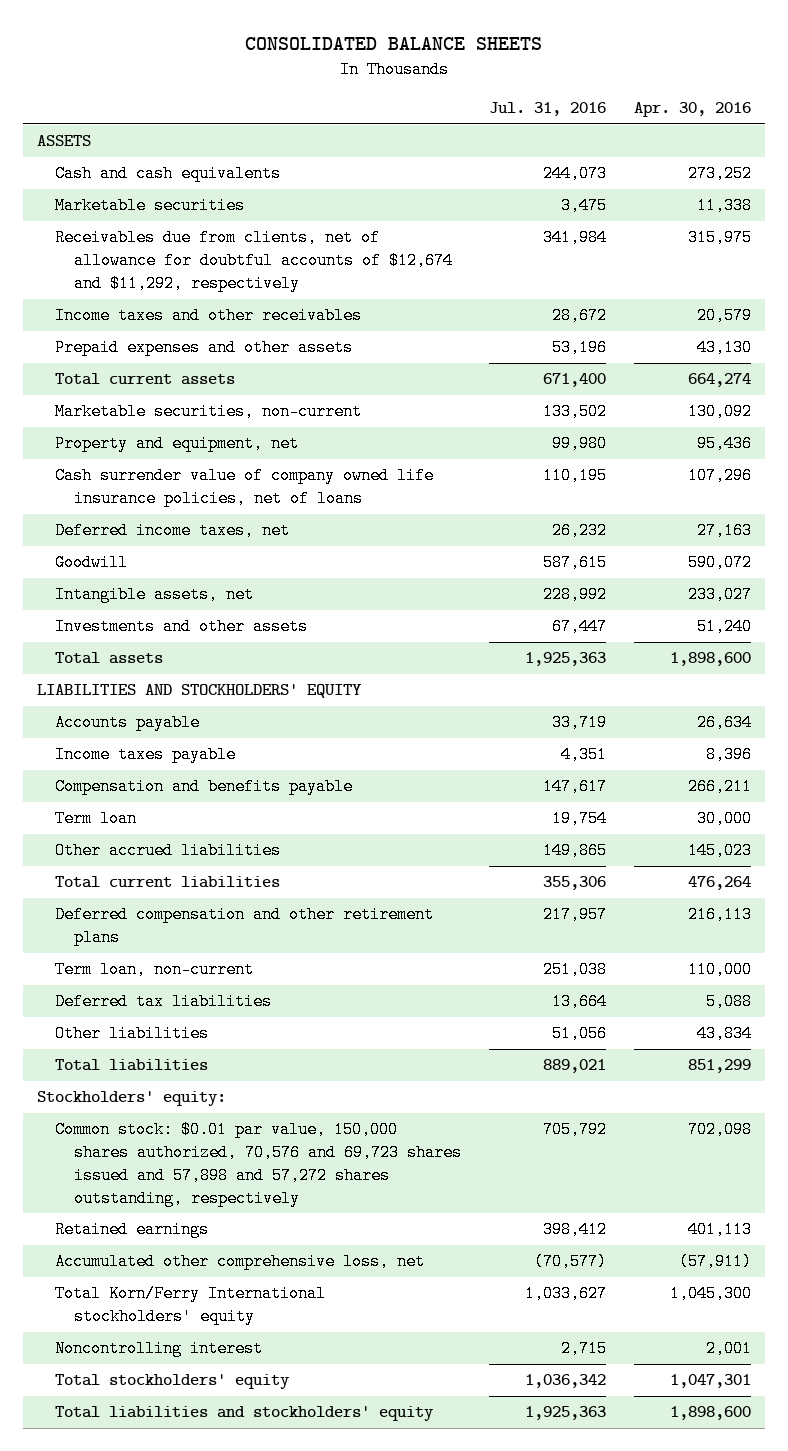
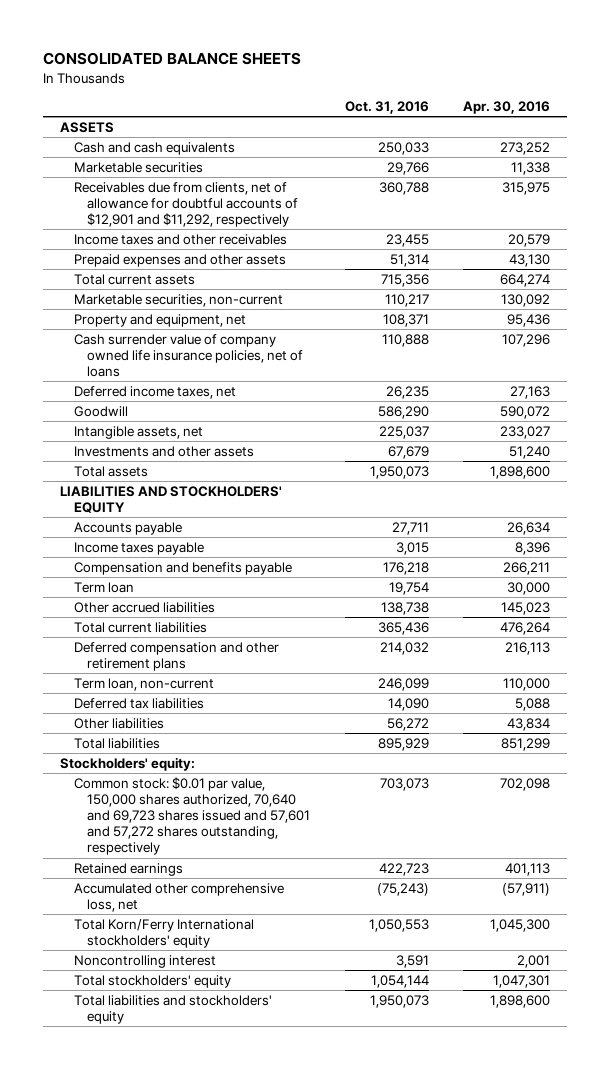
- | Jul. 31, 2016 | Apr. 30, 2016
+ | Oct. 31, 2016 | Apr. 30, 2016
- Receivables due from clients, net of allowance for doubtful accounts of $12,674 and $11,292, respectively | 341,984 | 315,975
+ Receivables due from clients, net of allowance for doubtful accounts of $12,901 and $11,292, respectively | 360,788 | 315,975
- Common stock: $0.01 par value, 150,000 shares authorized, 70,576 and 69,723 shares issued and 57,898 and 57,272 shares outstanding, respectively | 705,792 | 702,098
+ Common stock: $0.01 par value, 150,000 shares authorized, 70,640 and 69,723 shares issued and 57,601 and 57,272 shares outstanding, respectively | 703,073 | 702,098

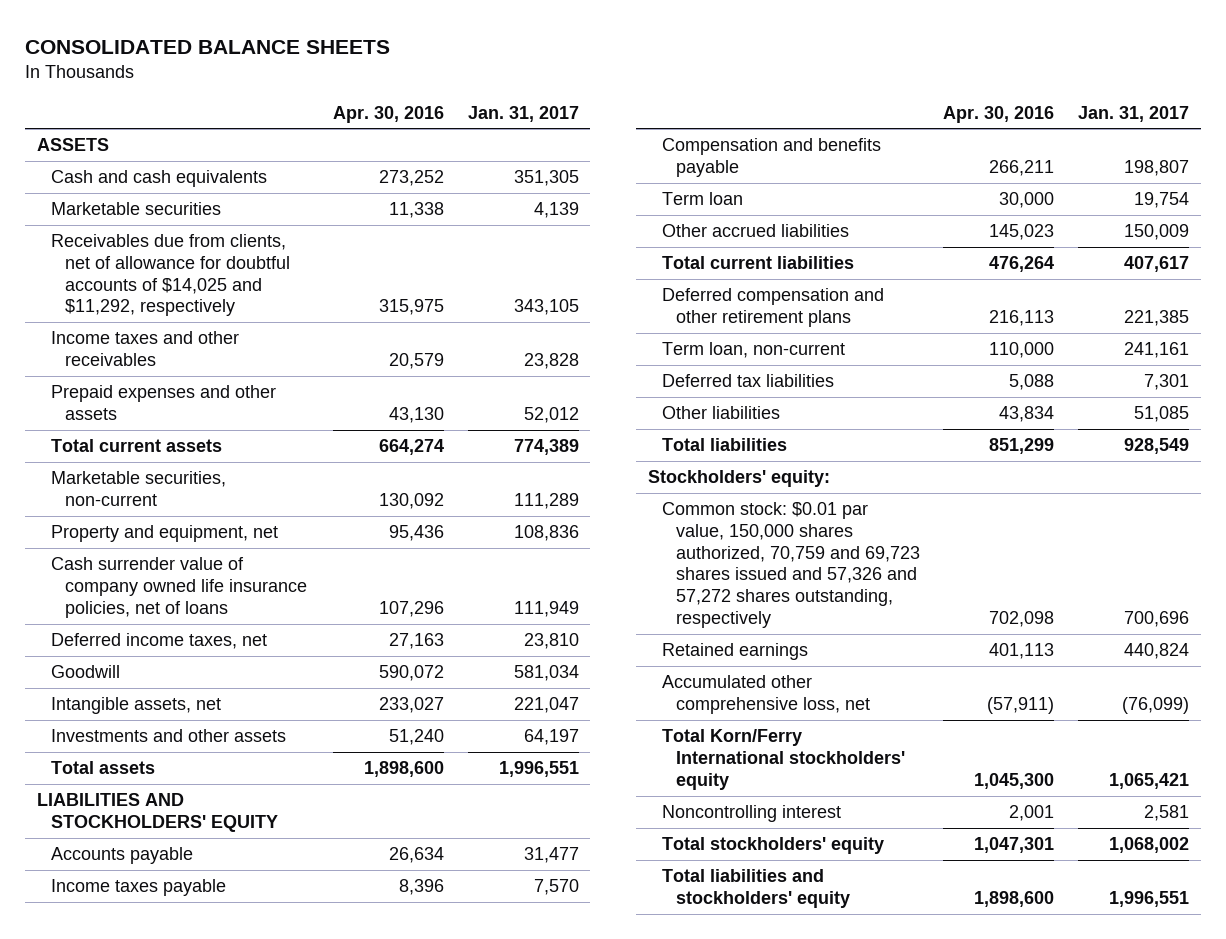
- | Oct. 31, 2016 | Apr. 30, 2016
+ | Apr. 30, 2016 | Jan. 31, 2017
- Receivables due from clients, net of allowance for doubtful accounts of $12,901 and $11,292, respectively | 360,788 | 315,975
+ Receivables due from clients, net of allowance for doubtful accounts of $14,025 and $11,292, respectively | 315,975 | 343,105
- Common stock: $0.01 par value, 150,000 shares authorized, 70,640 and 69,723 shares issued and 57,601 and 57,272 shares outstanding, respectively | 703,073 | 702,098
+ Common stock: $0.01 par value, 150,000 shares authorized, 70,759 and 69,723 shares issued and 57,326 and 57,272 shares outstanding, respectively | 702,098 | 700,696

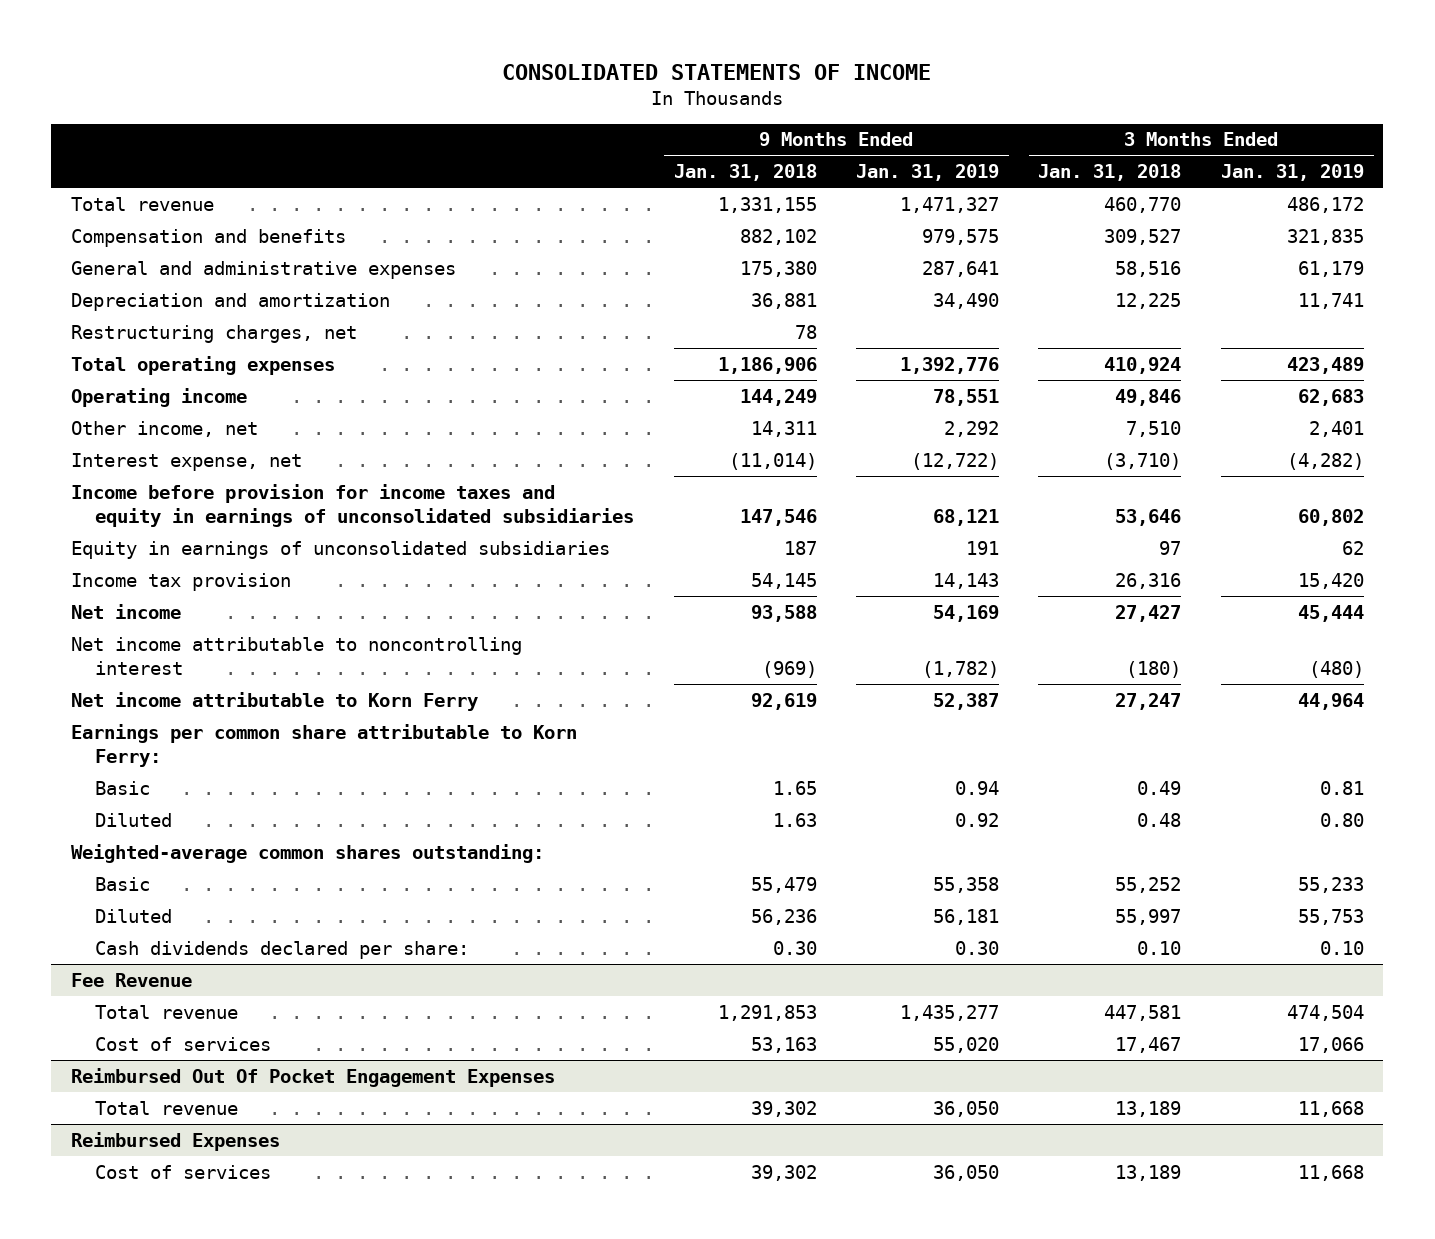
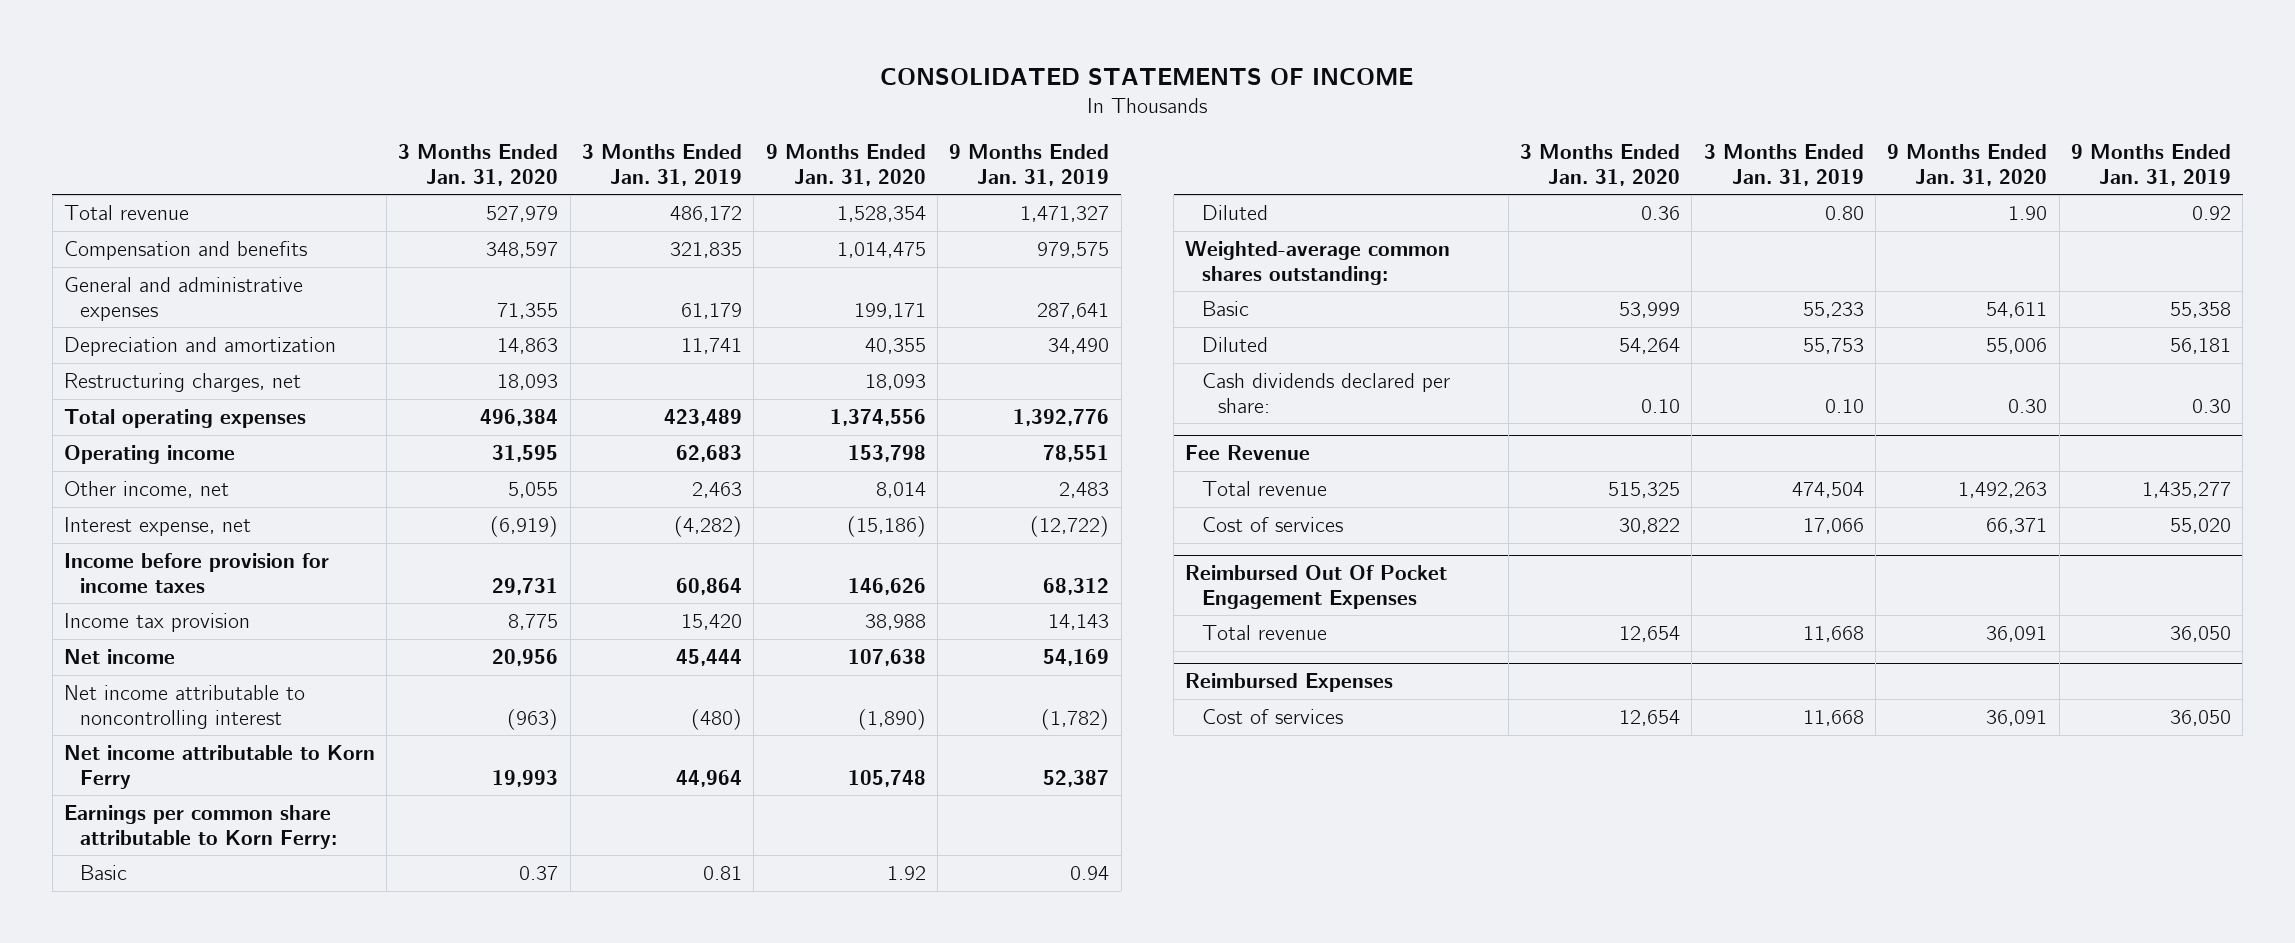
- | 9 Months Ended Jan. 31, 2018 | 9 Months Ended Jan. 31, 2019 | 3 Months Ended Jan. 31, 2018 | 3 Months Ended Jan. 31, 2019
+ | 3 Months Ended Jan. 31, 2020 | 3 Months Ended Jan. 31, 2019 | 9 Months Ended Jan. 31, 2020 | 9 Months Ended Jan. 31, 2019
- Other income, net | 14,311 | 2,292 | 7,510 | 2,401
+ Other income, net | 5,055 | 2,463 | 8,014 | 2,483
- Income before provision for income taxes and equity in earnings of unconsolidated subsidiaries | 147,546 | 68,121 | 53,646 | 60,802
- Equity in earnings of unconsolidated subsidiaries | 187 | 191 | 97 | 62
+ Income before provision for income taxes | 29,731 | 60,864 | 146,626 | 68,312

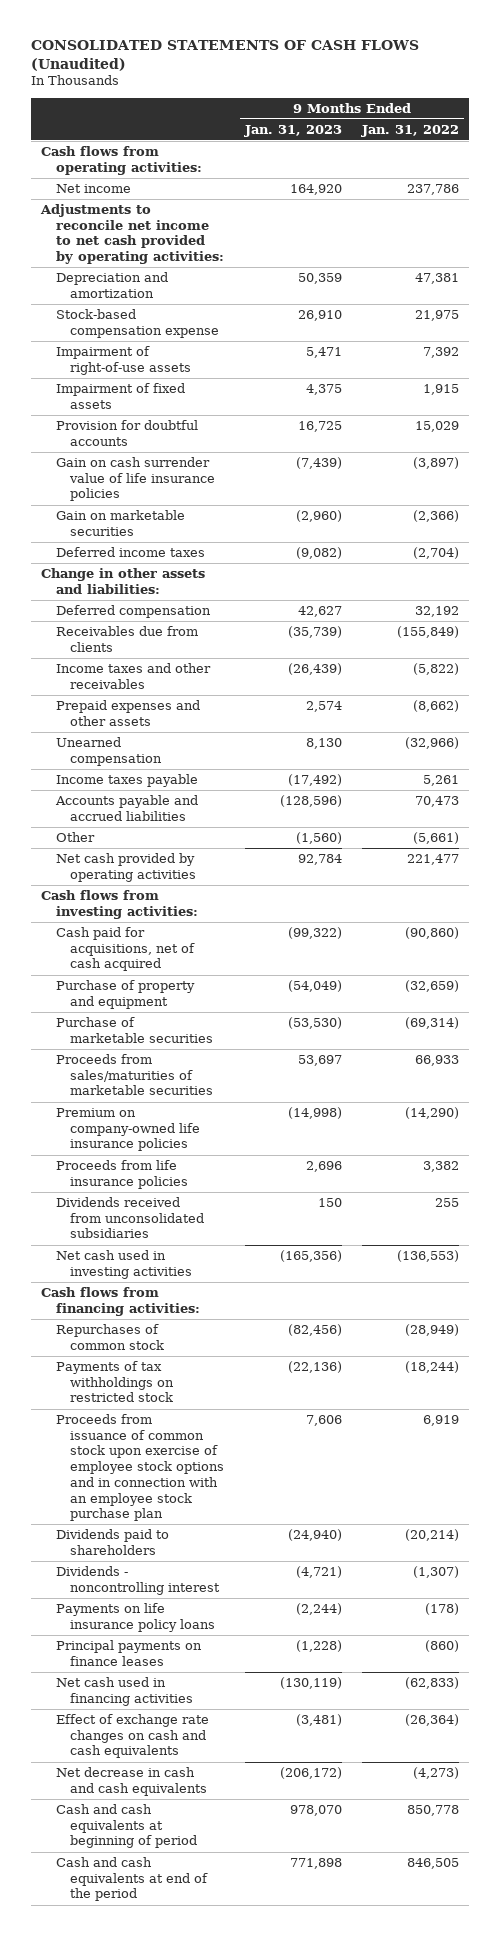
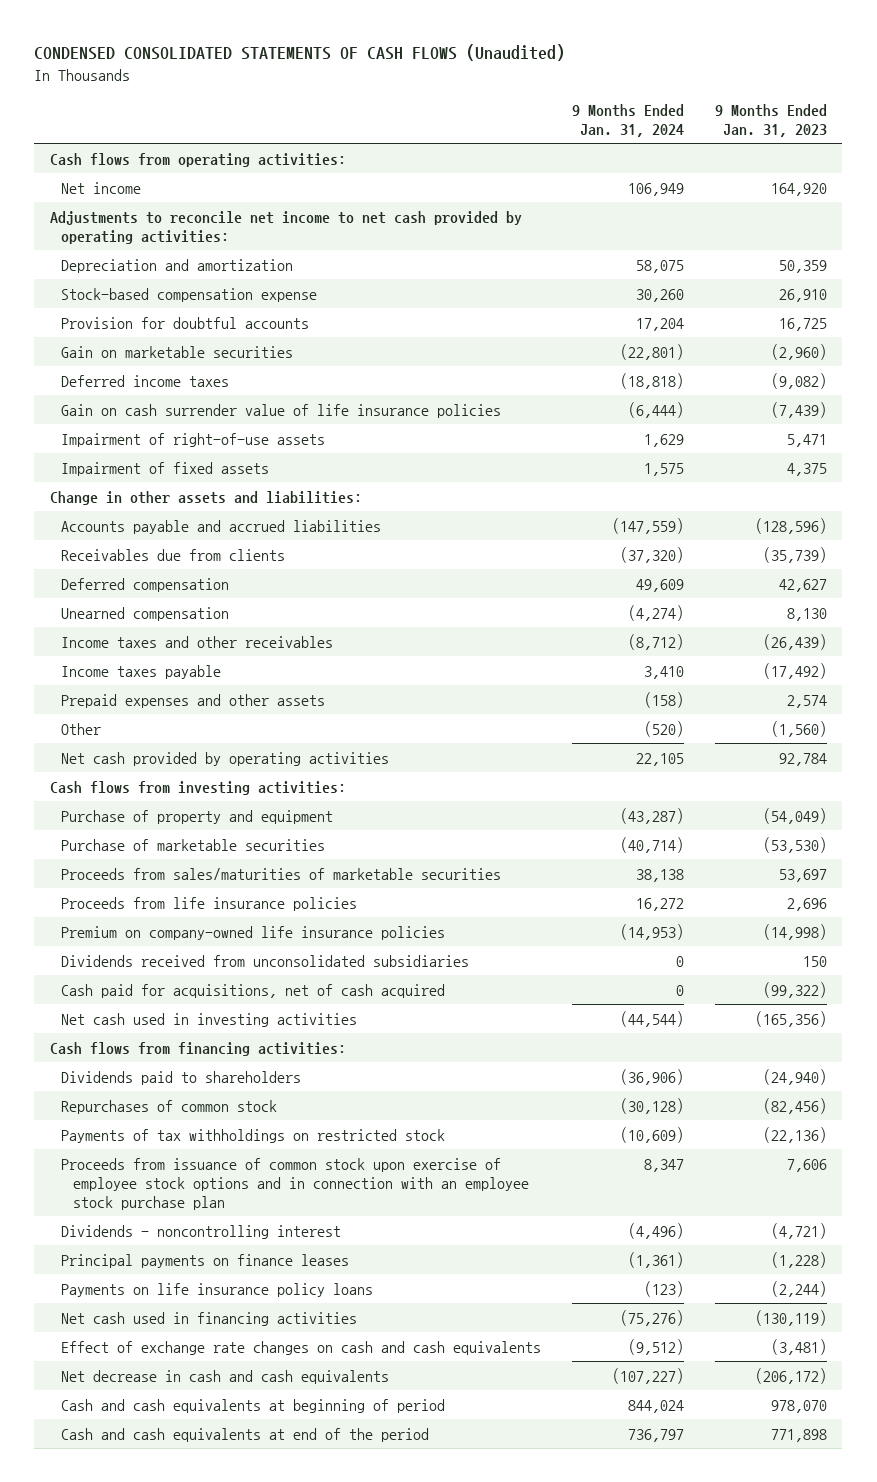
- CONSOLIDATED STATEMENTS OF CASH FLOWS (Unaudited)
+ CONDENSED CONSOLIDATED STATEMENTS OF CASH FLOWS (Unaudited)
- | 9 Months Ended Jan. 31, 2023 | 9 Months Ended Jan. 31, 2022
+ | 9 Months Ended Jan. 31, 2024 | 9 Months Ended Jan. 31, 2023
moved down: Gain on cash surrender value of life insurance policies | (6,444) | (7,439)
moved down: Impairment of right-of-use assets | 1,629 | 5,471
moved down: Impairment of fixed assets | 1,575 | 4,375
moved up: Accounts payable and accrued liabilities | (147,559) | (128,596)
moved down: Deferred compensation | 49,609 | 42,627
moved down: Income taxes and other receivables | (8,712) | (26,439)
moved down: Prepaid expenses and other assets | (158) | 2,574
moved down: Premium on company-owned life insurance policies | (14,953) | (14,998)
moved down: Cash paid for acquisitions, net of cash acquired | 0 | (99,322)
moved up: Dividends paid to shareholders | (36,906) | (24,940)
moved down: Payments on life insurance policy loans | (123) | (2,244)

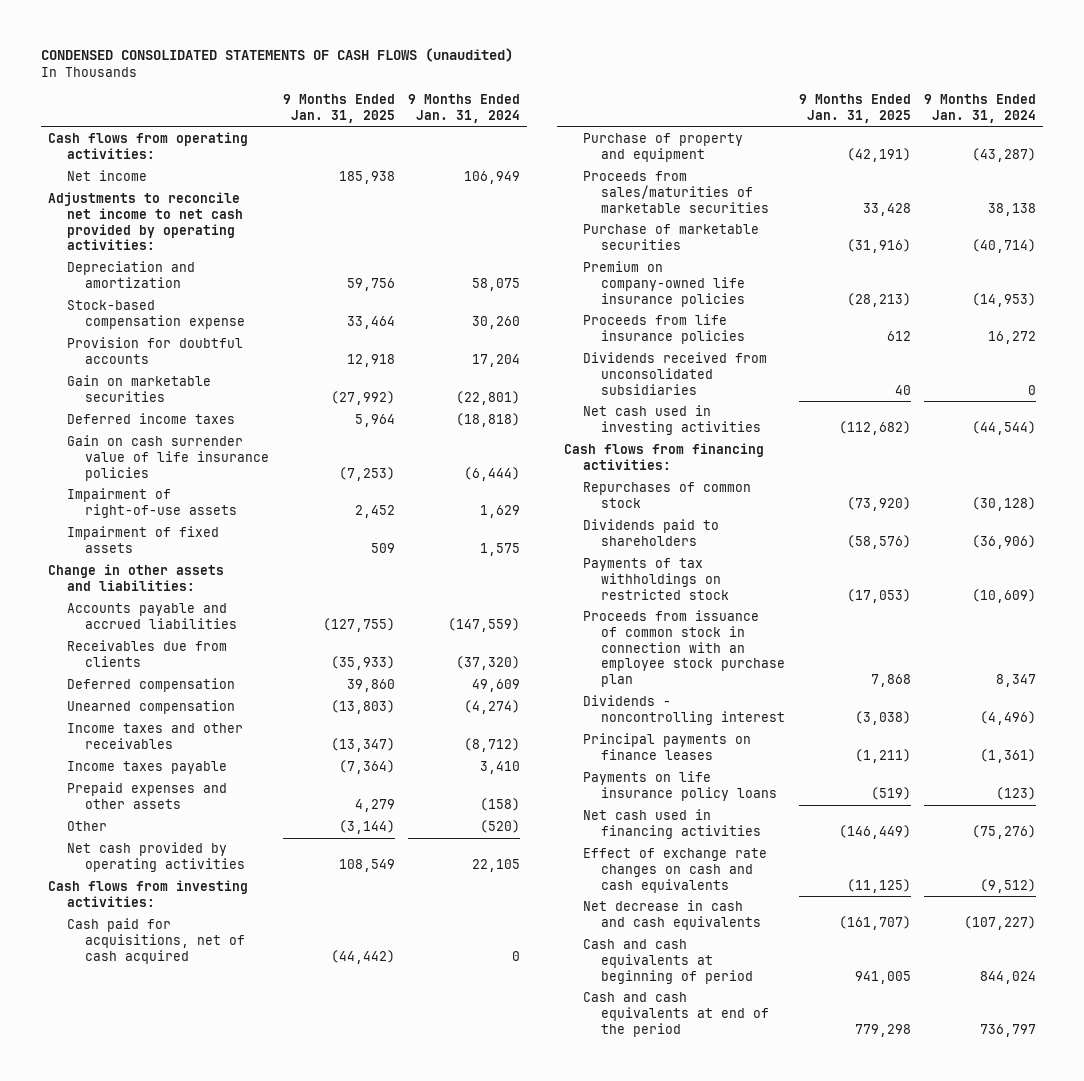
- CONDENSED CONSOLIDATED STATEMENTS OF CASH FLOWS (Unaudited)
+ CONDENSED CONSOLIDATED STATEMENTS OF CASH FLOWS (unaudited)
- | 9 Months Ended Jan. 31, 2024 | 9 Months Ended Jan. 31, 2023
+ | 9 Months Ended Jan. 31, 2025 | 9 Months Ended Jan. 31, 2024
moved up: Cash paid for acquisitions, net of cash acquired | (44,442) | 0
moved down: Purchase of marketable securities | (31,916) | (40,714)
moved down: Proceeds from life insurance policies | 612 | 16,272
moved down: Dividends paid to shareholders | (58,576) | (36,906)
- Proceeds from issuance of common stock upon exercise of employee stock options and in connection with an employee stock purchase plan | 8,347 | 7,606
+ Proceeds from issuance of common stock in connection with an employee stock purchase plan | 7,868 | 8,347

